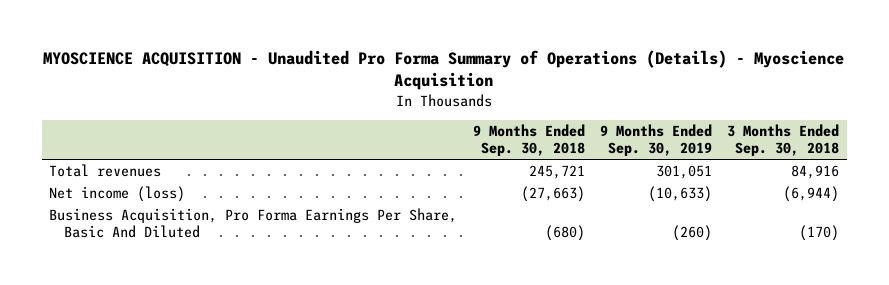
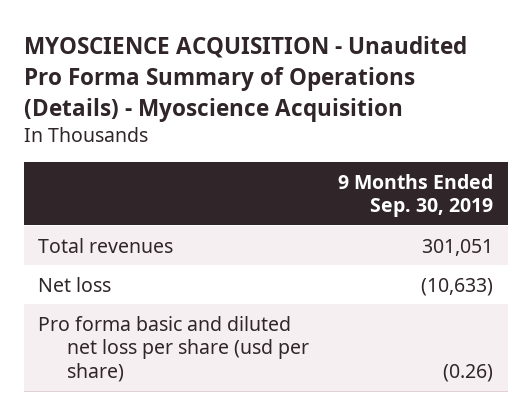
- | 9 Months Ended Sep. 30, 2018 | 9 Months Ended Sep. 30, 2019 | 3 Months Ended Sep. 30, 2018
+ | 9 Months Ended Sep. 30, 2019
- Net income (loss) | (27,663) | (10,633) | (6,944)
- Business Acquisition, Pro Forma Earnings Per Share, Basic And Diluted | (680) | (260) | (170)
+ Net loss | (10,633)
+ Pro forma basic and diluted net loss per share (usd per share) | (0.26)

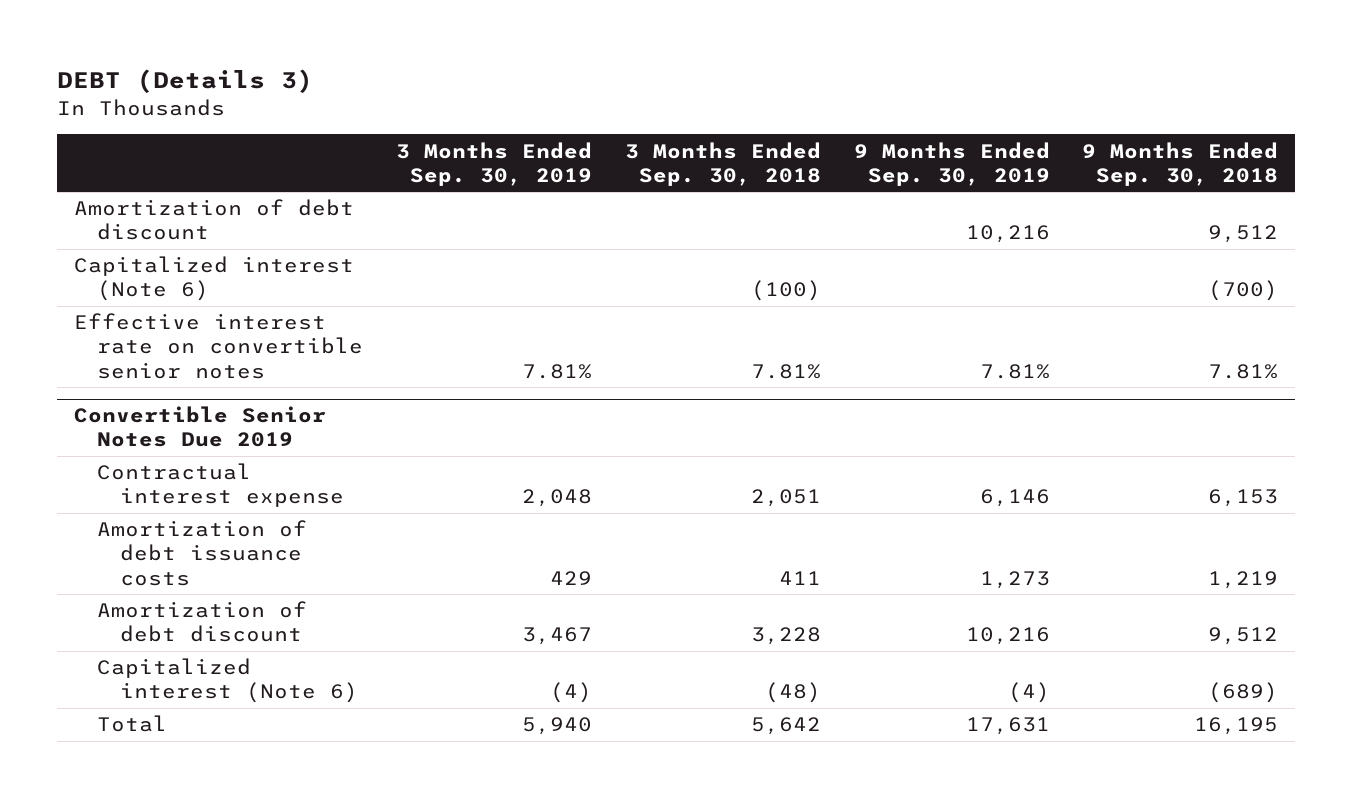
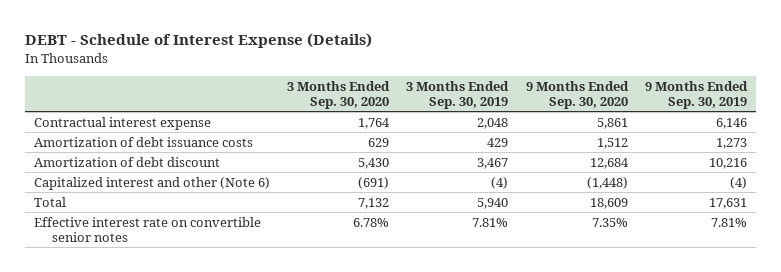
- DEBT (Details 3)
+ DEBT - Schedule of Interest Expense (Details)
- | 3 Months Ended Sep. 30, 2019 | 3 Months Ended Sep. 30, 2018 | 9 Months Ended Sep. 30, 2019 | 9 Months Ended Sep. 30, 2018
+ | 3 Months Ended Sep. 30, 2020 | 3 Months Ended Sep. 30, 2019 | 9 Months Ended Sep. 30, 2020 | 9 Months Ended Sep. 30, 2019
- Amortization of debt discount | | | 10,216 | 9,512
- Capitalized interest (Note 6) | | (100) | | (700)
- Convertible Senior Notes Due 2019
- Capitalized interest (Note 6) | (4) | (48) | (4) | (689)
+ Capitalized interest and other (Note 6) | (691) | (4) | (1,448) | (4)
moved down: Effective interest rate on convertible senior notes | 6.78% | 7.81% | 7.35% | 7.81%

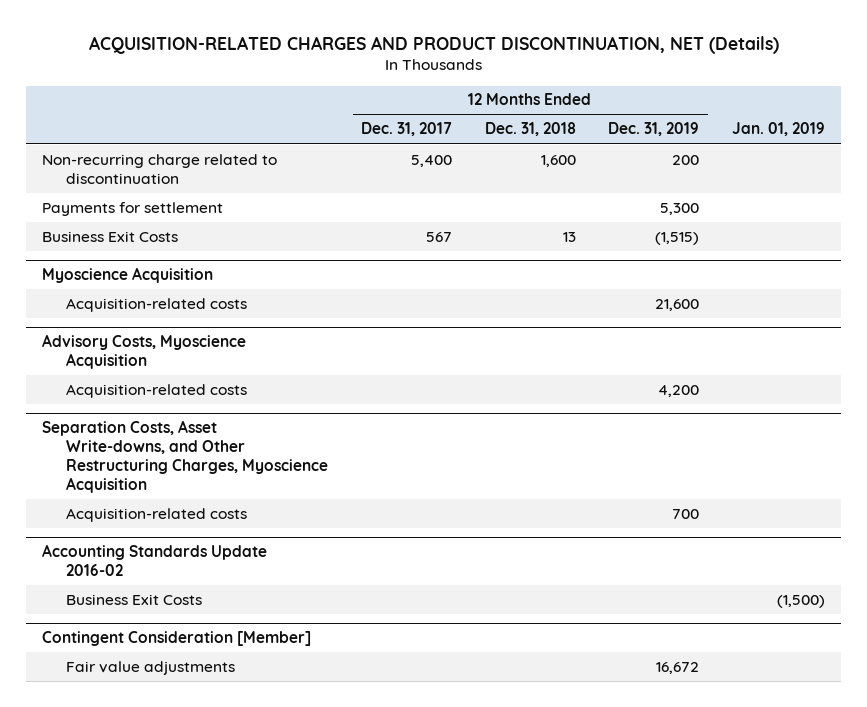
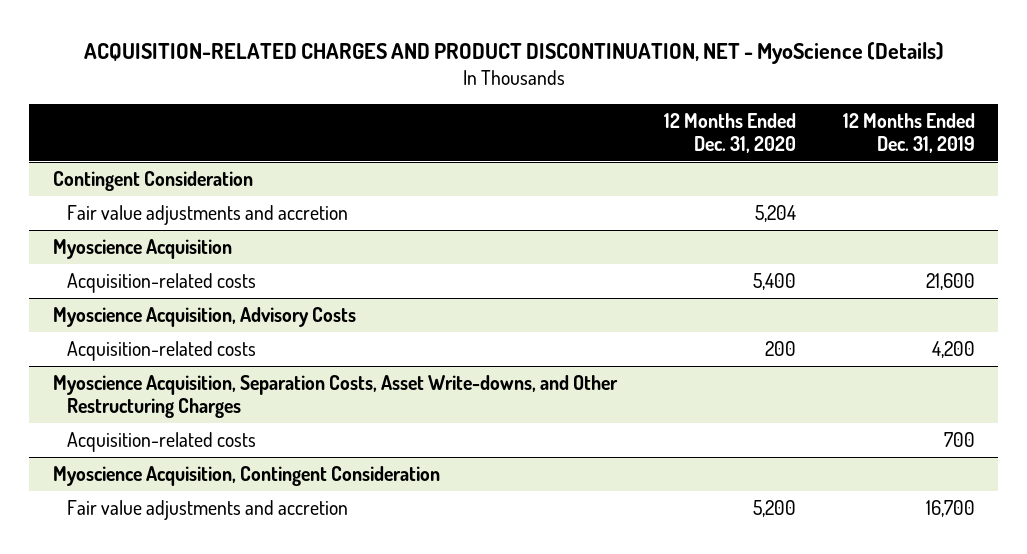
- ACQUISITION-RELATED CHARGES AND PRODUCT DISCONTINUATION, NET (Details)
+ ACQUISITION-RELATED CHARGES AND PRODUCT DISCONTINUATION, NET - MyoScience (Details)
- | 12 Months Ended Dec. 31, 2017 | 12 Months Ended Dec. 31, 2018 | 12 Months Ended Dec. 31, 2019 | Jan. 01, 2019
+ | 12 Months Ended Dec. 31, 2020 | 12 Months Ended Dec. 31, 2019
- Non-recurring charge related to discontinuation | 5,400 | 1,600 | 200 |
- Payments for settlement | | | 5,300 |
- Business Exit Costs | 567 | 13 | (1,515) |
+ Contingent Consideration
+ Fair value adjustments and accretion | 5,204 |
- Advisory Costs, Myoscience Acquisition
+ Myoscience Acquisition, Advisory Costs
- Separation Costs, Asset Write-downs, and Other Restructuring Charges, Myoscience Acquisition
+ Myoscience Acquisition, Separation Costs, Asset Write-downs, and Other Restructuring Charges
- Accounting Standards Update 2016-02
- Business Exit Costs | | | | (1,500)
- Contingent Consideration [Member]
- Fair value adjustments | | | 16,672 |
+ Myoscience Acquisition, Contingent Consideration
+ Fair value adjustments and accretion | 5,200 | 16,700

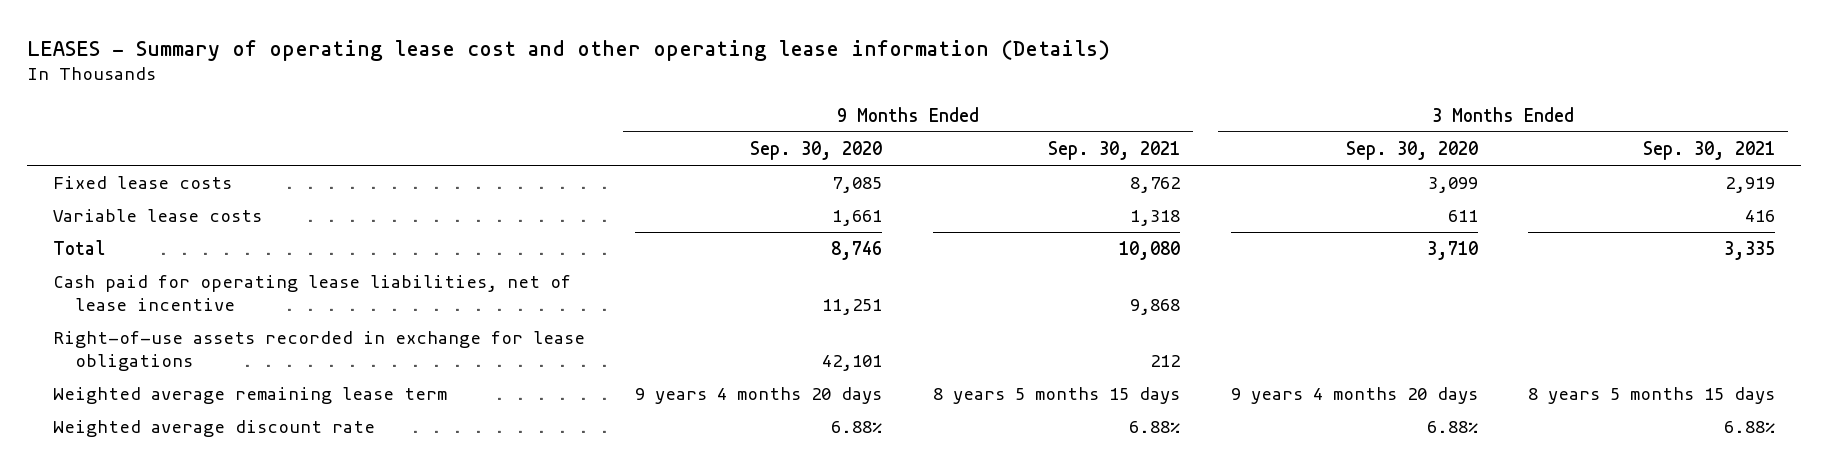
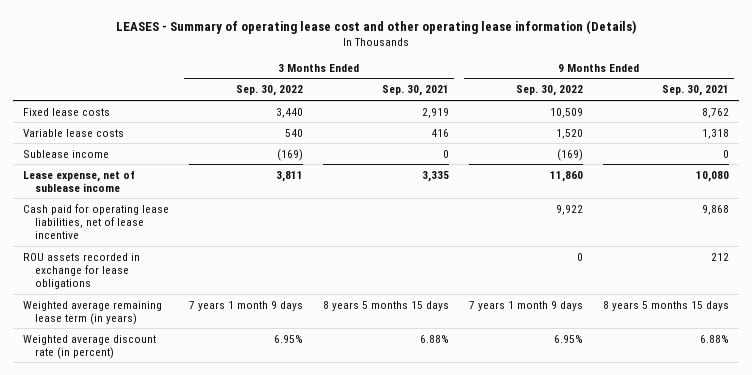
- | 9 Months Ended Sep. 30, 2020 | 9 Months Ended Sep. 30, 2021 | 3 Months Ended Sep. 30, 2020 | 3 Months Ended Sep. 30, 2021
+ | 3 Months Ended Sep. 30, 2022 | 3 Months Ended Sep. 30, 2021 | 9 Months Ended Sep. 30, 2022 | 9 Months Ended Sep. 30, 2021
- Total | 8,746 | 10,080 | 3,710 | 3,335
+ Sublease income | (169) | 0 | (169) | 0
+ Lease expense, net of sublease income | 3,811 | 3,335 | 11,860 | 10,080
- Right-of-use assets recorded in exchange for lease obligations | 42,101 | 212 | |
- Weighted average remaining lease term | 9 years 4 months 20 days | 8 years 5 months 15 days | 9 years 4 months 20 days | 8 years 5 months 15 days
- Weighted average discount rate | 6.88% | 6.88% | 6.88% | 6.88%
+ ROU assets recorded in exchange for lease obligations | | | 0 | 212
+ Weighted average remaining lease term (in years) | 7 years 1 month 9 days | 8 years 5 months 15 days | 7 years 1 month 9 days | 8 years 5 months 15 days
+ Weighted average discount rate (in percent) | 6.95% | 6.88% | 6.95% | 6.88%

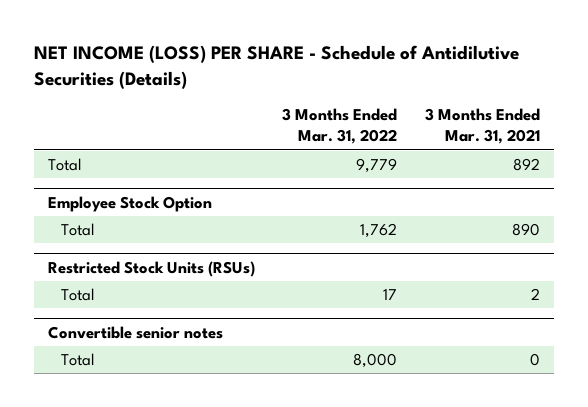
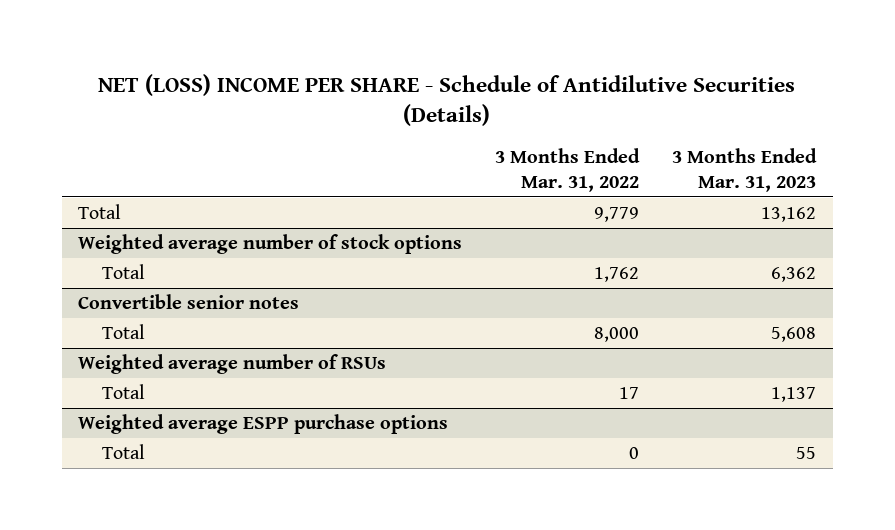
- NET INCOME (LOSS) PER SHARE - Schedule of Antidilutive Securities (Details)
+ NET (LOSS) INCOME PER SHARE - Schedule of Antidilutive Securities (Details)
- | 3 Months Ended Mar. 31, 2022 | 3 Months Ended Mar. 31, 2021
+ | 3 Months Ended Mar. 31, 2022 | 3 Months Ended Mar. 31, 2023
- Employee Stock Option
+ Weighted average number of stock options
- Restricted Stock Units (RSUs)
- Total | 17 | 2
+ Weighted average number of RSUs
+ Total | 17 | 1,137
+ Weighted average ESPP purchase options
+ Total | 0 | 55

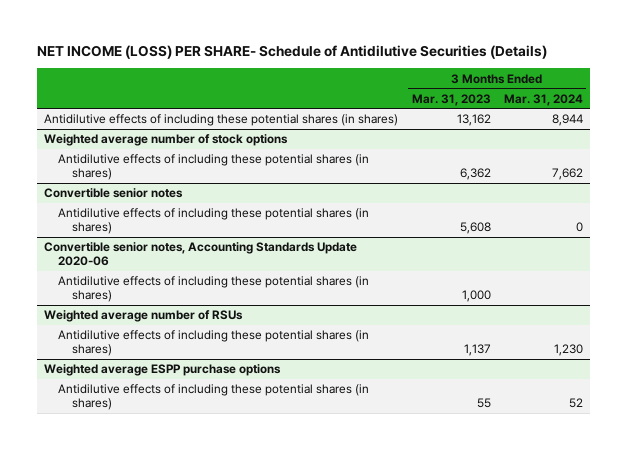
- NET (LOSS) INCOME PER SHARE - Schedule of Antidilutive Securities (Details)
+ NET INCOME (LOSS) PER SHARE- Schedule of Antidilutive Securities (Details)
- | 3 Months Ended Mar. 31, 2022 | 3 Months Ended Mar. 31, 2023
+ | 3 Months Ended Mar. 31, 2023 | 3 Months Ended Mar. 31, 2024
- Total | 9,779 | 13,162
+ Antidilutive effects of including these potential shares (in shares) | 13,162 | 8,944
@ Weighted average number of stock options
- Total | 1,762 | 6,362
+ Antidilutive effects of including these potential shares (in shares) | 6,362 | 7,662
@ Convertible senior notes
- Total | 8,000 | 5,608
+ Antidilutive effects of including these potential shares (in shares) | 5,608 | 0
+ Convertible senior notes, Accounting Standards Update 2020-06
+ Antidilutive effects of including these potential shares (in shares) | 1,000 |
@ Weighted average number of RSUs
- Total | 17 | 1,137
+ Antidilutive effects of including these potential shares (in shares) | 1,137 | 1,230
@ Weighted average ESPP purchase options
- Total | 0 | 55
+ Antidilutive effects of including these potential shares (in shares) | 55 | 52

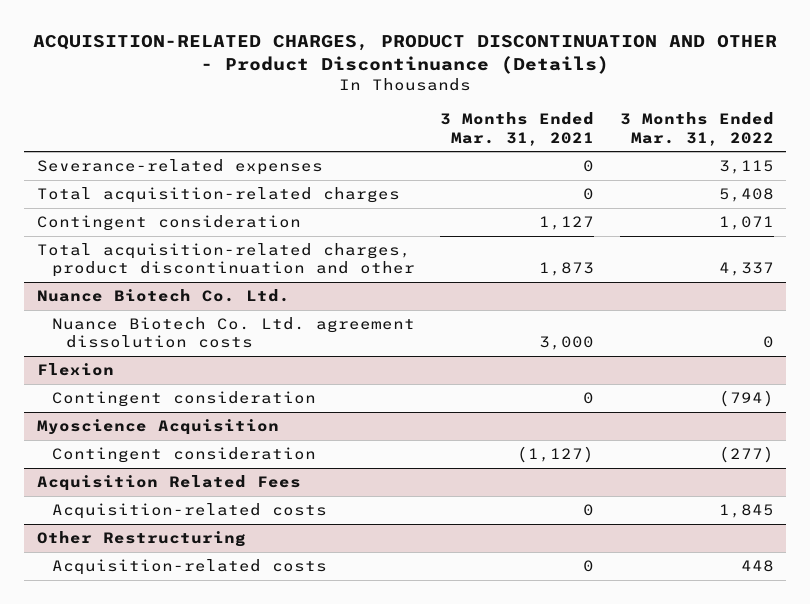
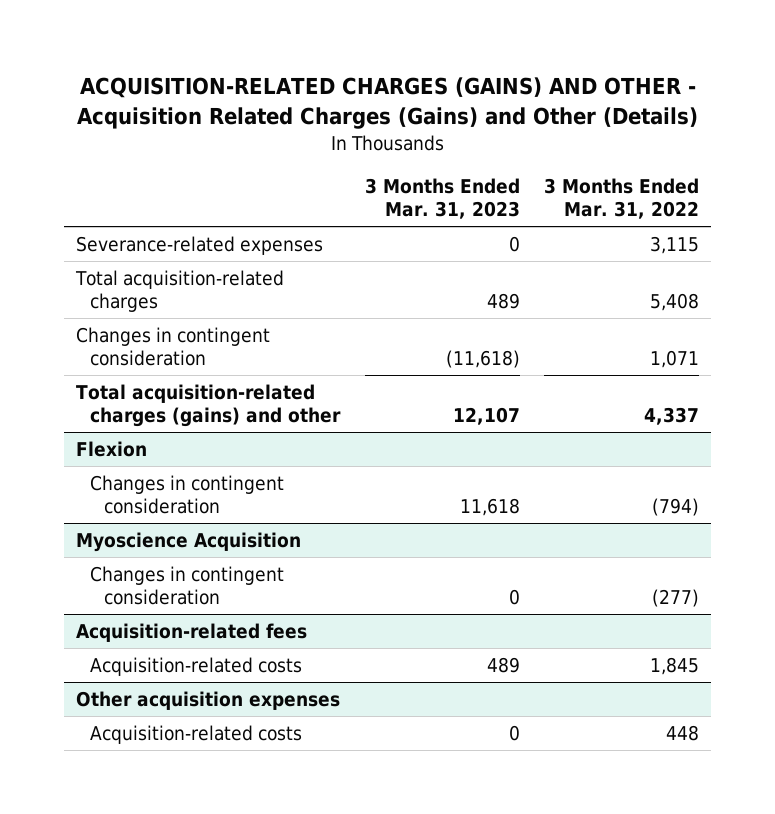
- ACQUISITION-RELATED CHARGES, PRODUCT DISCONTINUATION AND OTHER - Product Discontinuance (Details)
+ ACQUISITION-RELATED CHARGES (GAINS) AND OTHER - Acquisition Related Charges (Gains) and Other (Details)
- | 3 Months Ended Mar. 31, 2021 | 3 Months Ended Mar. 31, 2022
+ | 3 Months Ended Mar. 31, 2023 | 3 Months Ended Mar. 31, 2022
- Contingent consideration | 1,127 | 1,071
- Total acquisition-related charges, product discontinuation and other | 1,873 | 4,337
- Nuance Biotech Co. Ltd.
- Nuance Biotech Co. Ltd. agreement dissolution costs | 3,000 | 0
+ Changes in contingent consideration | (11,618) | 1,071
+ Total acquisition-related charges (gains) and other | 12,107 | 4,337
@ Flexion
- Contingent consideration | 0 | (794)
+ Changes in contingent consideration | 11,618 | (794)
@ Myoscience Acquisition
- Contingent consideration | (1,127) | (277)
- Acquisition Related Fees
@ Myoscience Acquisition
+ Changes in contingent consideration | 0 | (277)
+ Acquisition-related fees
- Other Restructuring
+ Other acquisition expenses

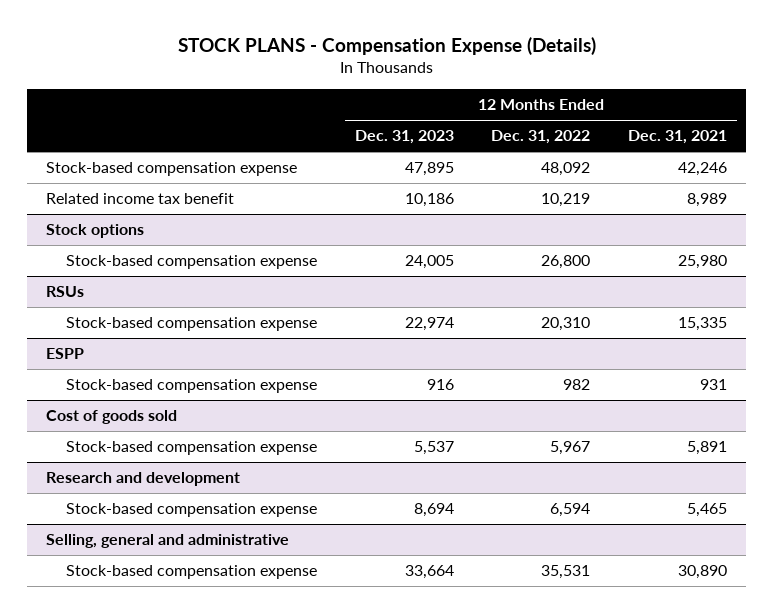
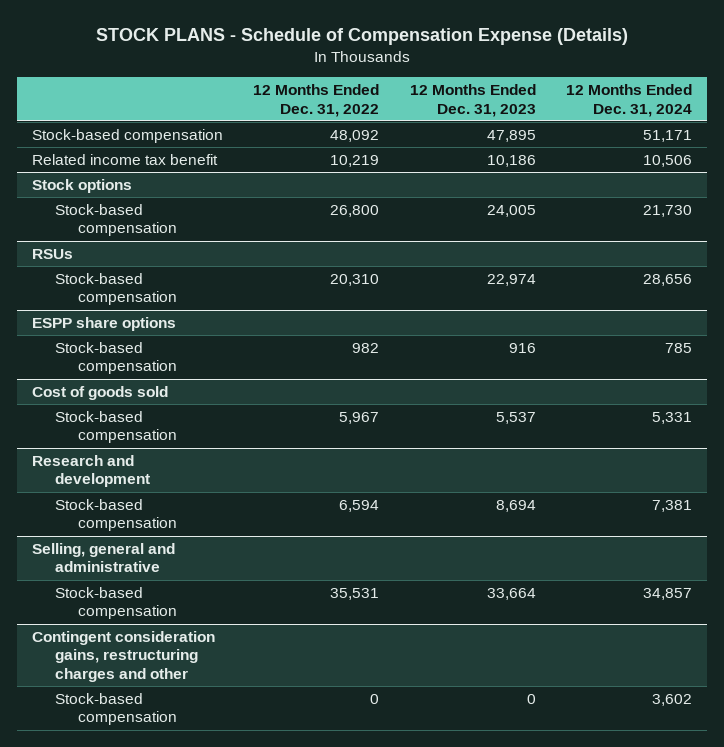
- STOCK PLANS - Compensation Expense (Details)
+ STOCK PLANS - Schedule of Compensation Expense (Details)
- | 12 Months Ended Dec. 31, 2023 | 12 Months Ended Dec. 31, 2022 | 12 Months Ended Dec. 31, 2021
+ | 12 Months Ended Dec. 31, 2022 | 12 Months Ended Dec. 31, 2023 | 12 Months Ended Dec. 31, 2024
- Stock-based compensation expense | 47,895 | 48,092 | 42,246
+ Stock-based compensation | 48,092 | 47,895 | 51,171
@ Stock options
- Stock-based compensation expense | 24,005 | 26,800 | 25,980
+ Stock-based compensation | 26,800 | 24,005 | 21,730
@ RSUs
- Stock-based compensation expense | 22,974 | 20,310 | 15,335
- ESPP
- Stock-based compensation expense | 916 | 982 | 931
@ RSUs
+ Stock-based compensation | 20,310 | 22,974 | 28,656
+ ESPP share options
+ Stock-based compensation | 982 | 916 | 785
@ Cost of goods sold
- Stock-based compensation expense | 5,537 | 5,967 | 5,891
+ Stock-based compensation | 5,967 | 5,537 | 5,331
@ Research and development
- Stock-based compensation expense | 8,694 | 6,594 | 5,465
+ Stock-based compensation | 6,594 | 8,694 | 7,381
@ Selling, general and administrative
- Stock-based compensation expense | 33,664 | 35,531 | 30,890
+ Stock-based compensation | 35,531 | 33,664 | 34,857
+ Contingent consideration gains, restructuring charges and other
+ Stock-based compensation | 0 | 0 | 3,602

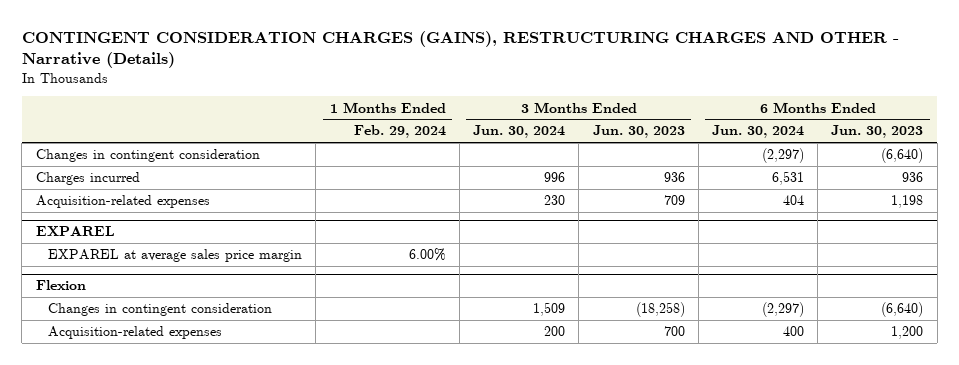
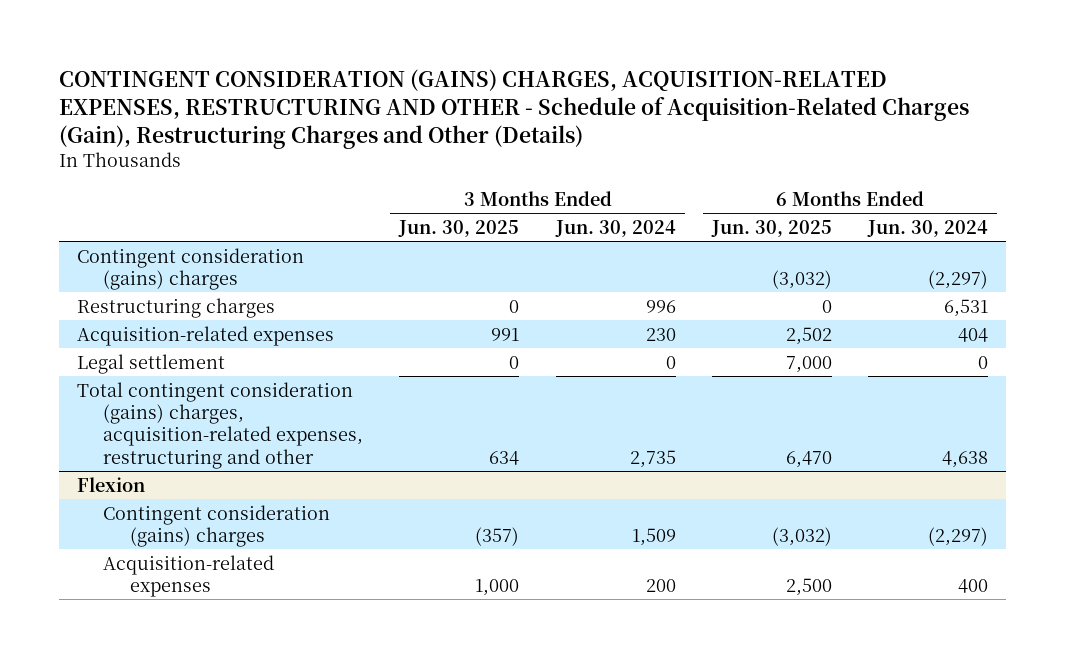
- CONTINGENT CONSIDERATION CHARGES (GAINS), RESTRUCTURING CHARGES AND OTHER - Narrative (Details)
+ CONTINGENT CONSIDERATION (GAINS) CHARGES, ACQUISITION-RELATED EXPENSES, RESTRUCTURING AND OTHER - Schedule of Acquisition-Related Charges (Gain), Restructuring Charges and Other (Details)
- | 1 Months Ended Feb. 29, 2024 | 3 Months Ended Jun. 30, 2024 | 3 Months Ended Jun. 30, 2023 | 6 Months Ended Jun. 30, 2024 | 6 Months Ended Jun. 30, 2023
+ | 3 Months Ended Jun. 30, 2025 | 3 Months Ended Jun. 30, 2024 | 6 Months Ended Jun. 30, 2025 | 6 Months Ended Jun. 30, 2024
- Changes in contingent consideration | | | | (2,297) | (6,640)
- Charges incurred | | 996 | 936 | 6,531 | 936
+ Contingent consideration (gains) charges | | | (3,032) | (2,297)
+ Restructuring charges | 0 | 996 | 0 | 6,531
- EXPAREL
- EXPAREL at average sales price margin | 6.00% | | | |
+ Legal settlement | 0 | 0 | 7,000 | 0
+ Total contingent consideration (gains) charges, acquisition-related expenses, restructuring and other | 634 | 2,735 | 6,470 | 4,638
@ Flexion
- Changes in contingent consideration | | 1,509 | (18,258) | (2,297) | (6,640)
+ Contingent consideration (gains) charges | (357) | 1,509 | (3,032) | (2,297)

